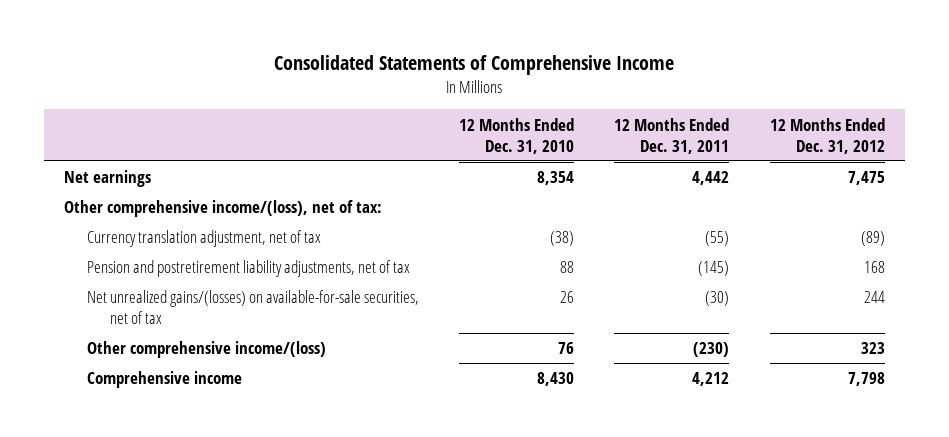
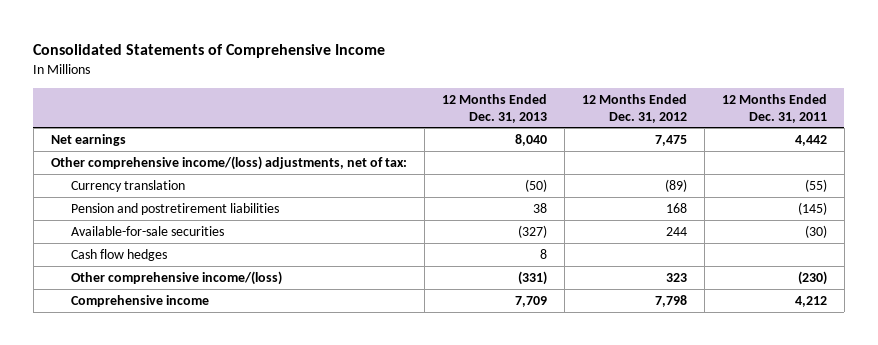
- | 12 Months Ended Dec. 31, 2010 | 12 Months Ended Dec. 31, 2011 | 12 Months Ended Dec. 31, 2012
+ | 12 Months Ended Dec. 31, 2013 | 12 Months Ended Dec. 31, 2012 | 12 Months Ended Dec. 31, 2011
- Other comprehensive income/(loss), net of tax:
- Currency translation adjustment, net of tax | (38) | (55) | (89)
- Pension and postretirement liability adjustments, net of tax | 88 | (145) | 168
- Net unrealized gains/(losses) on available-for-sale securities, net of tax | 26 | (30) | 244
+ Other comprehensive income/(loss) adjustments, net of tax:
+ Currency translation | (50) | (89) | (55)
+ Pension and postretirement liabilities | 38 | 168 | (145)
+ Available-for-sale securities | (327) | 244 | (30)
+ Cash flow hedges | 8 | |

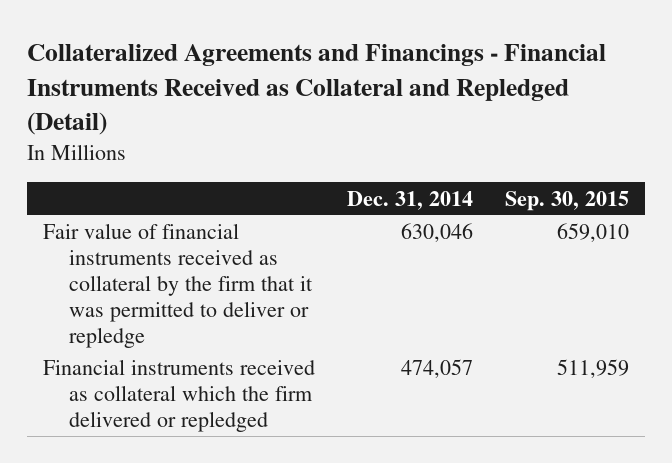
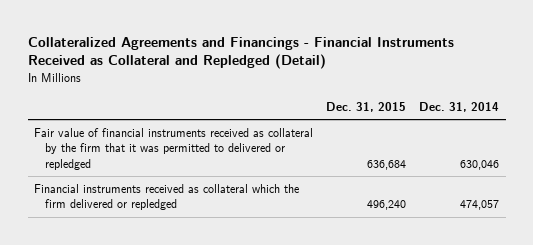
- | Dec. 31, 2014 | Sep. 30, 2015
+ | Dec. 31, 2015 | Dec. 31, 2014
- Fair value of financial instruments received as collateral by the firm that it was permitted to deliver or repledge | 630,046 | 659,010
+ Fair value of financial instruments received as collateral by the firm that it was permitted to delivered or repledged | 636,684 | 630,046

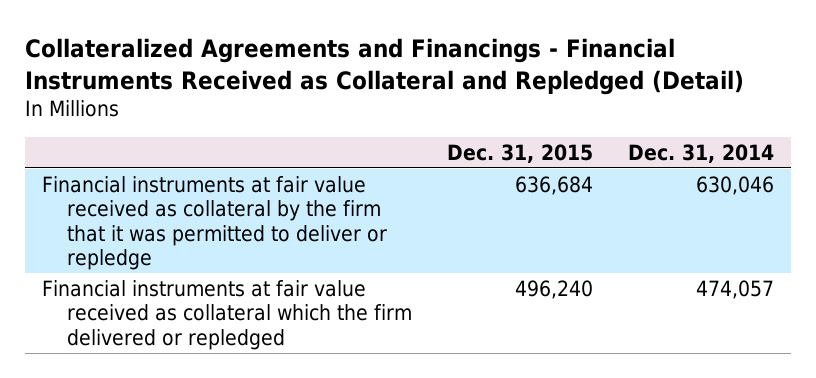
- Fair value of financial instruments received as collateral by the firm that it was permitted to delivered or repledged | 636,684 | 630,046
- Financial instruments received as collateral which the firm delivered or repledged | 496,240 | 474,057
+ Financial instruments at fair value received as collateral by the firm that it was permitted to deliver or repledge | 636,684 | 630,046
+ Financial instruments at fair value received as collateral which the firm delivered or repledged | 496,240 | 474,057

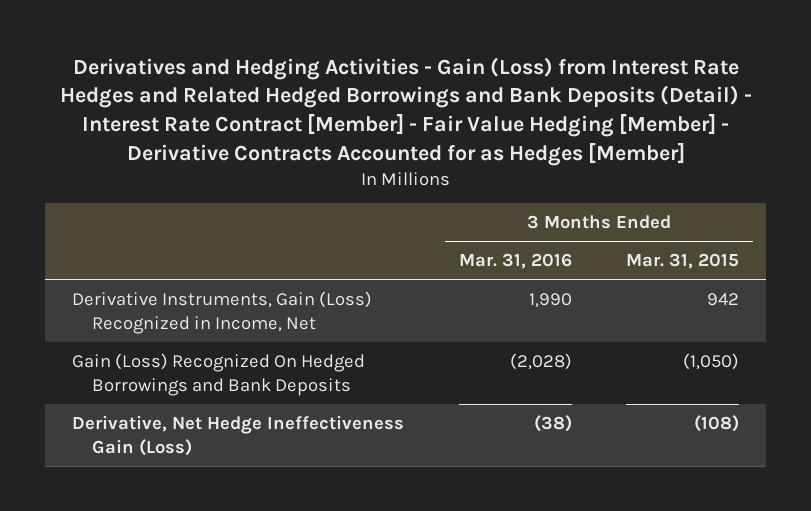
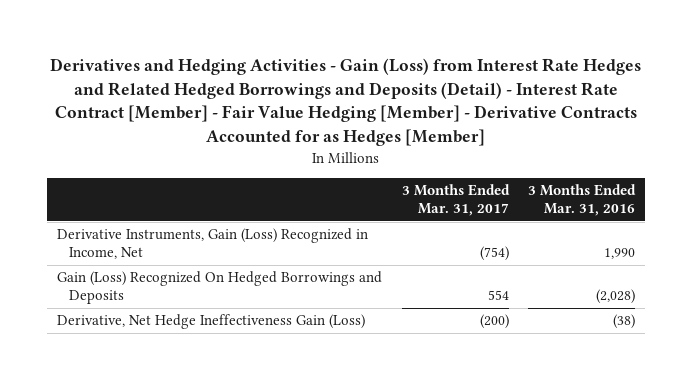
- Derivatives and Hedging Activities - Gain (Loss) from Interest Rate Hedges and Related Hedged Borrowings and Bank Deposits (Detail) - Interest Rate Contract [Member] - Fair Value Hedging [Member] - Derivative Contracts Accounted for as Hedges [Member]
+ Derivatives and Hedging Activities - Gain (Loss) from Interest Rate Hedges and Related Hedged Borrowings and Deposits (Detail) - Interest Rate Contract [Member] - Fair Value Hedging [Member] - Derivative Contracts Accounted for as Hedges [Member]
- | 3 Months Ended Mar. 31, 2016 | 3 Months Ended Mar. 31, 2015
+ | 3 Months Ended Mar. 31, 2017 | 3 Months Ended Mar. 31, 2016
- Gain (Loss) Recognized On Hedged Borrowings and Bank Deposits | (2,028) | (1,050)
+ Gain (Loss) Recognized On Hedged Borrowings and Deposits | 554 | (2,028)

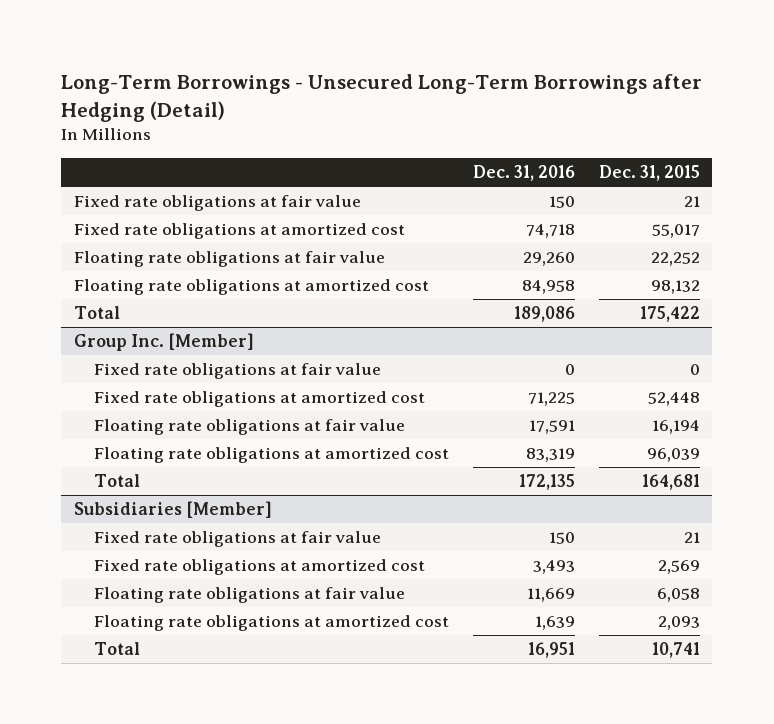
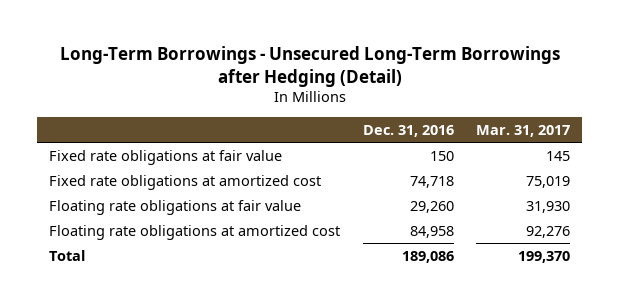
- | Dec. 31, 2016 | Dec. 31, 2015
+ | Dec. 31, 2016 | Mar. 31, 2017
- Group Inc. [Member]
- Fixed rate obligations at fair value | 0 | 0
- Fixed rate obligations at amortized cost | 71,225 | 52,448
- Floating rate obligations at fair value | 17,591 | 16,194
- Floating rate obligations at amortized cost | 83,319 | 96,039
- Total | 172,135 | 164,681
- Subsidiaries [Member]
- Fixed rate obligations at fair value | 150 | 21
- Fixed rate obligations at amortized cost | 3,493 | 2,569
- Floating rate obligations at fair value | 11,669 | 6,058
- Floating rate obligations at amortized cost | 1,639 | 2,093
- Total | 16,951 | 10,741

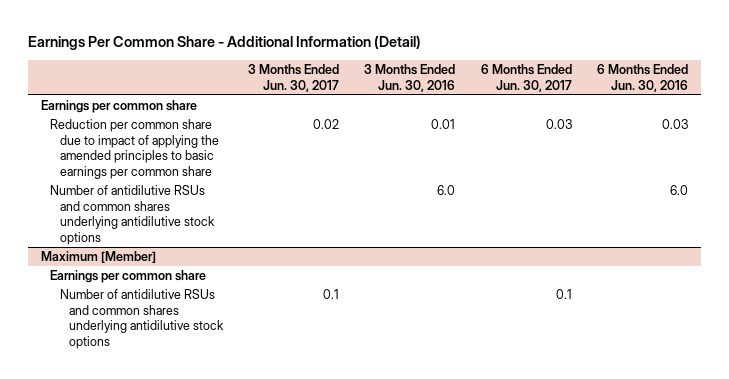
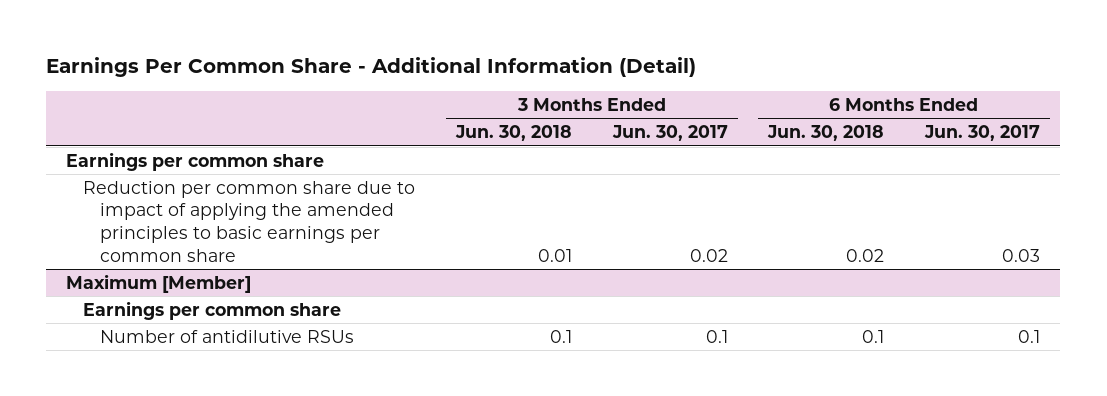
- | 3 Months Ended Jun. 30, 2017 | 3 Months Ended Jun. 30, 2016 | 6 Months Ended Jun. 30, 2017 | 6 Months Ended Jun. 30, 2016
+ | 3 Months Ended Jun. 30, 2018 | 3 Months Ended Jun. 30, 2017 | 6 Months Ended Jun. 30, 2018 | 6 Months Ended Jun. 30, 2017
- Number of antidilutive RSUs and common shares underlying antidilutive stock options | | 6.0 | | 6.0
@ Maximum [Member]
- Number of antidilutive RSUs and common shares underlying antidilutive stock options | 0.1 | | 0.1 |
+ Number of antidilutive RSUs | 0.1 | 0.1 | 0.1 | 0.1

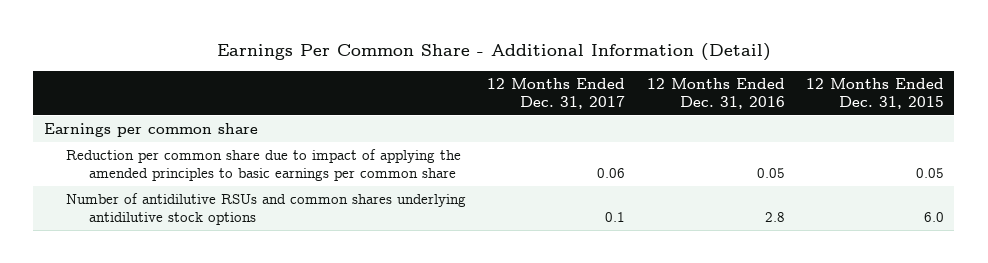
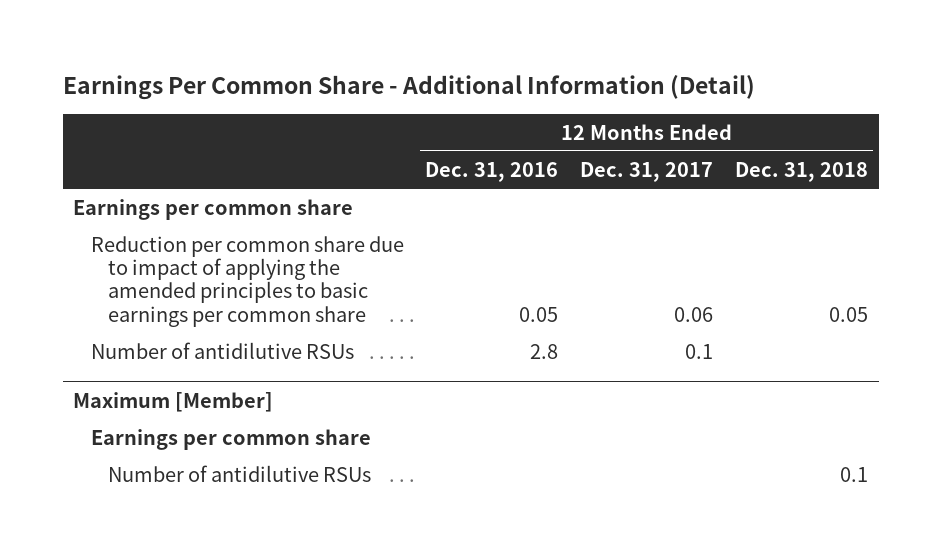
- | 12 Months Ended Dec. 31, 2017 | 12 Months Ended Dec. 31, 2016 | 12 Months Ended Dec. 31, 2015
+ | 12 Months Ended Dec. 31, 2016 | 12 Months Ended Dec. 31, 2017 | 12 Months Ended Dec. 31, 2018
- Number of antidilutive RSUs and common shares underlying antidilutive stock options | 0.1 | 2.8 | 6.0
+ Number of antidilutive RSUs | 2.8 | 0.1 |
+ Maximum [Member]
+ Earnings per common share
+ Number of antidilutive RSUs | | | 0.1

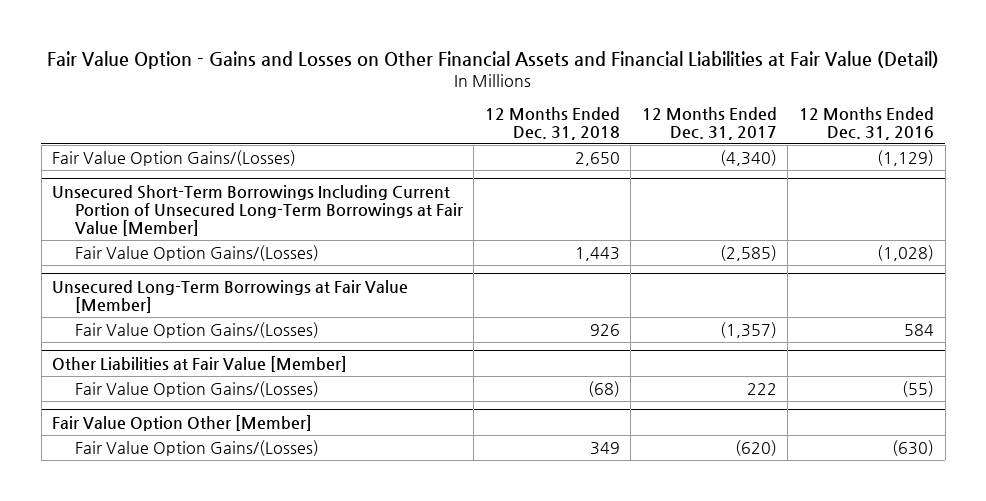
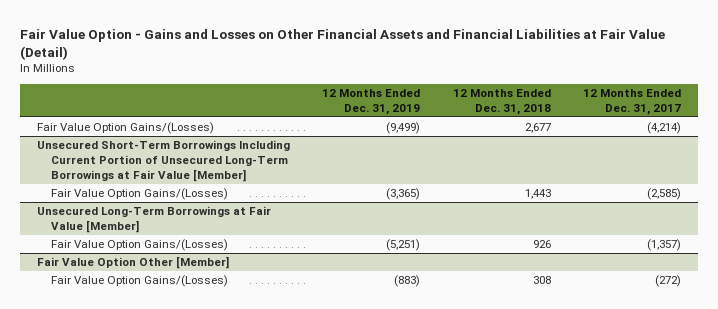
- | 12 Months Ended Dec. 31, 2018 | 12 Months Ended Dec. 31, 2017 | 12 Months Ended Dec. 31, 2016
+ | 12 Months Ended Dec. 31, 2019 | 12 Months Ended Dec. 31, 2018 | 12 Months Ended Dec. 31, 2017
- Fair Value Option Gains/(Losses) | 2,650 | (4,340) | (1,129)
+ Fair Value Option Gains/(Losses) | (9,499) | 2,677 | (4,214)
- Other Liabilities at Fair Value [Member]
- Fair Value Option Gains/(Losses) | (68) | 222 | (55)
@ Fair Value Option Other [Member]
- Fair Value Option Gains/(Losses) | 349 | (620) | (630)
+ Fair Value Option Gains/(Losses) | (883) | 308 | (272)

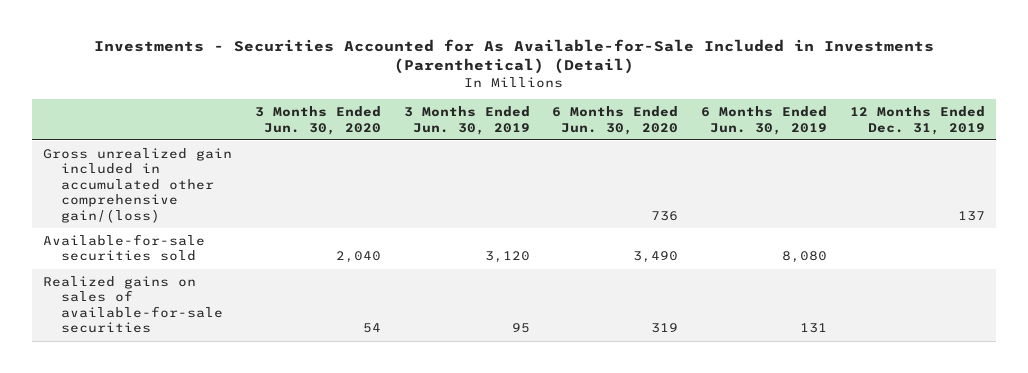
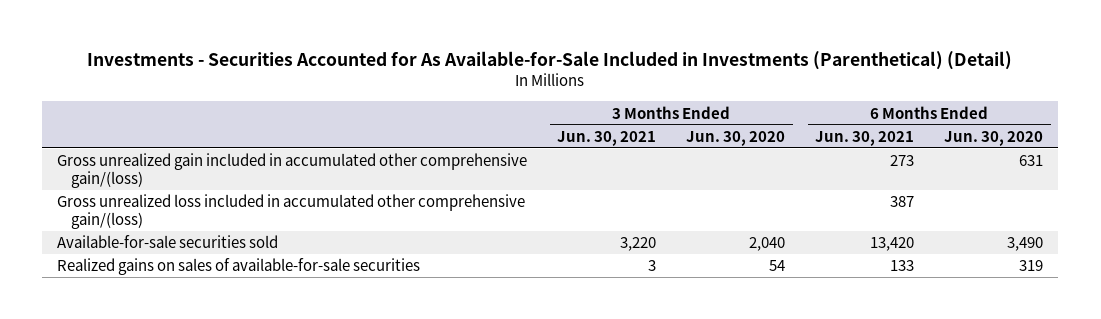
- | 3 Months Ended Jun. 30, 2020 | 3 Months Ended Jun. 30, 2019 | 6 Months Ended Jun. 30, 2020 | 6 Months Ended Jun. 30, 2019 | 12 Months Ended Dec. 31, 2019
+ | 3 Months Ended Jun. 30, 2021 | 3 Months Ended Jun. 30, 2020 | 6 Months Ended Jun. 30, 2021 | 6 Months Ended Jun. 30, 2020
- Gross unrealized gain included in accumulated other comprehensive gain/(loss) | | | 736 | | 137
+ Gross unrealized gain included in accumulated other comprehensive gain/(loss) | | | 273 | 631
+ Gross unrealized loss included in accumulated other comprehensive gain/(loss) | | | 387 |

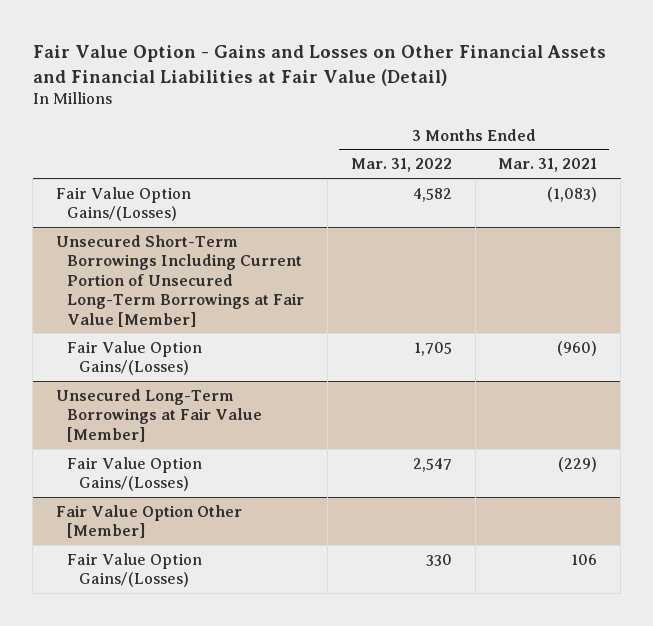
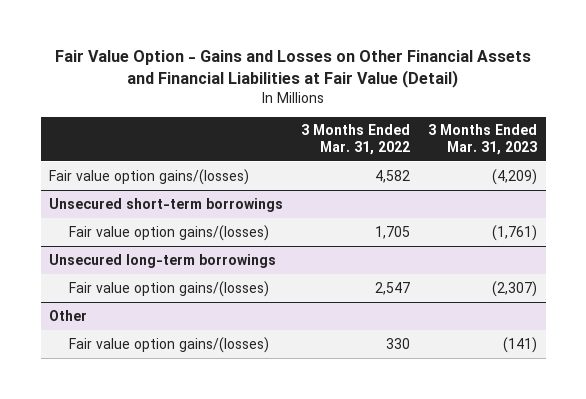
- | 3 Months Ended Mar. 31, 2022 | 3 Months Ended Mar. 31, 2021
+ | 3 Months Ended Mar. 31, 2022 | 3 Months Ended Mar. 31, 2023
- Fair Value Option Gains/(Losses) | 4,582 | (1,083)
- Unsecured Short-Term Borrowings Including Current Portion of Unsecured Long-Term Borrowings at Fair Value [Member]
- Fair Value Option Gains/(Losses) | 1,705 | (960)
- Unsecured Long-Term Borrowings at Fair Value [Member]
- Fair Value Option Gains/(Losses) | 2,547 | (229)
- Fair Value Option Other [Member]
- Fair Value Option Gains/(Losses) | 330 | 106
+ Fair value option gains/(losses) | 4,582 | (4,209)
+ Unsecured short-term borrowings
+ Fair value option gains/(losses) | 1,705 | (1,761)
+ Unsecured long-term borrowings
+ Fair value option gains/(losses) | 2,547 | (2,307)
+ Other
+ Fair value option gains/(losses) | 330 | (141)

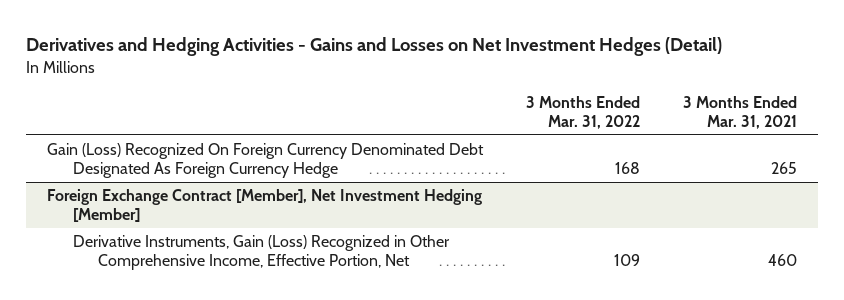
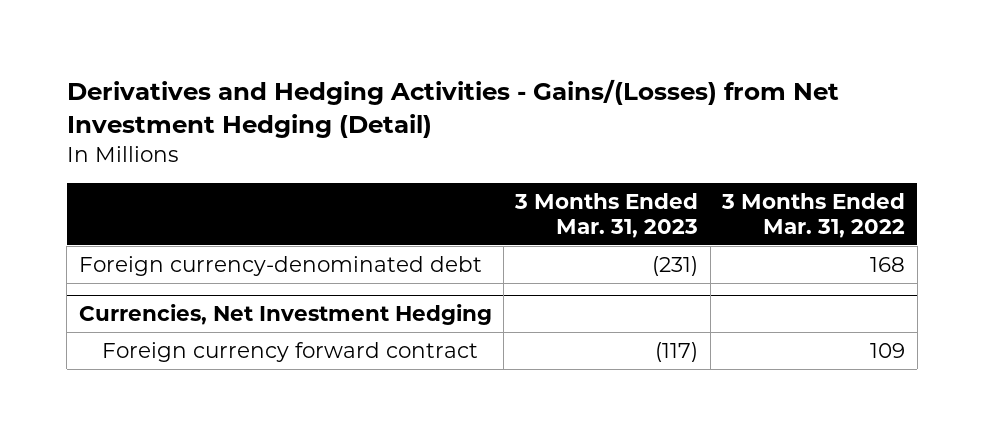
- Derivatives and Hedging Activities - Gains and Losses on Net Investment Hedges (Detail)
+ Derivatives and Hedging Activities - Gains/(Losses) from Net Investment Hedging (Detail)
- | 3 Months Ended Mar. 31, 2022 | 3 Months Ended Mar. 31, 2021
+ | 3 Months Ended Mar. 31, 2023 | 3 Months Ended Mar. 31, 2022
- Gain (Loss) Recognized On Foreign Currency Denominated Debt Designated As Foreign Currency Hedge | 168 | 265
- Foreign Exchange Contract [Member], Net Investment Hedging [Member]
- Derivative Instruments, Gain (Loss) Recognized in Other Comprehensive Income, Effective Portion, Net | 109 | 460
+ Foreign currency-denominated debt | (231) | 168
+ Currencies, Net Investment Hedging
+ Foreign currency forward contract | (117) | 109

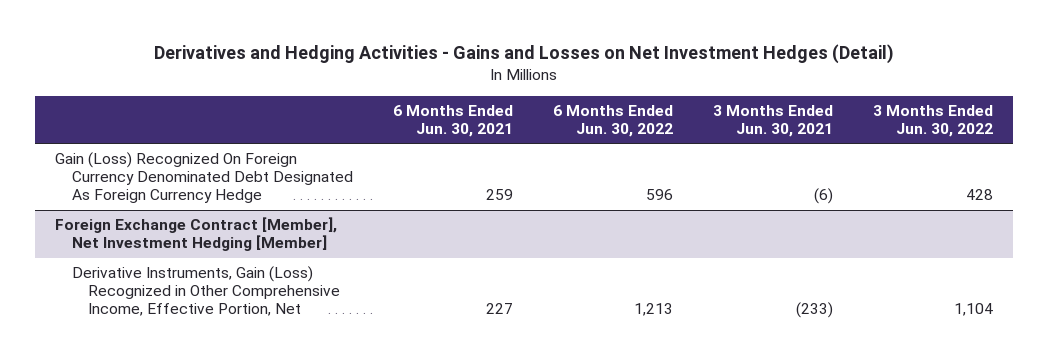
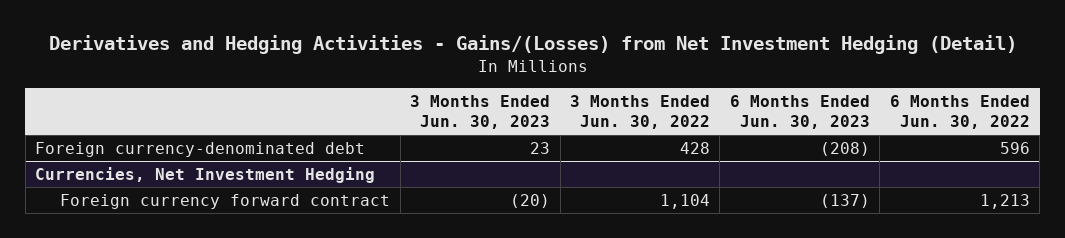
- Derivatives and Hedging Activities - Gains and Losses on Net Investment Hedges (Detail)
+ Derivatives and Hedging Activities - Gains/(Losses) from Net Investment Hedging (Detail)
- | 6 Months Ended Jun. 30, 2021 | 6 Months Ended Jun. 30, 2022 | 3 Months Ended Jun. 30, 2021 | 3 Months Ended Jun. 30, 2022
+ | 3 Months Ended Jun. 30, 2023 | 3 Months Ended Jun. 30, 2022 | 6 Months Ended Jun. 30, 2023 | 6 Months Ended Jun. 30, 2022
- Gain (Loss) Recognized On Foreign Currency Denominated Debt Designated As Foreign Currency Hedge | 259 | 596 | (6) | 428
- Foreign Exchange Contract [Member], Net Investment Hedging [Member]
- Derivative Instruments, Gain (Loss) Recognized in Other Comprehensive Income, Effective Portion, Net | 227 | 1,213 | (233) | 1,104
+ Foreign currency-denominated debt | 23 | 428 | (208) | 596
+ Currencies, Net Investment Hedging
+ Foreign currency forward contract | (20) | 1,104 | (137) | 1,213

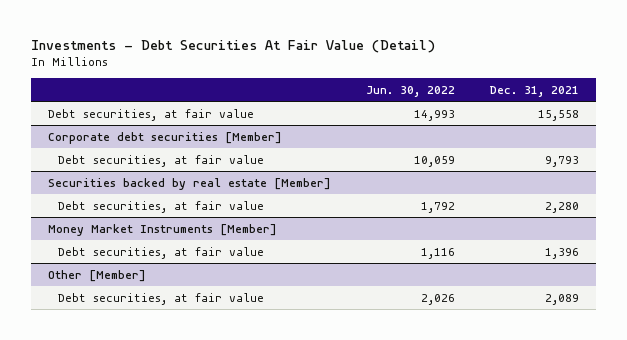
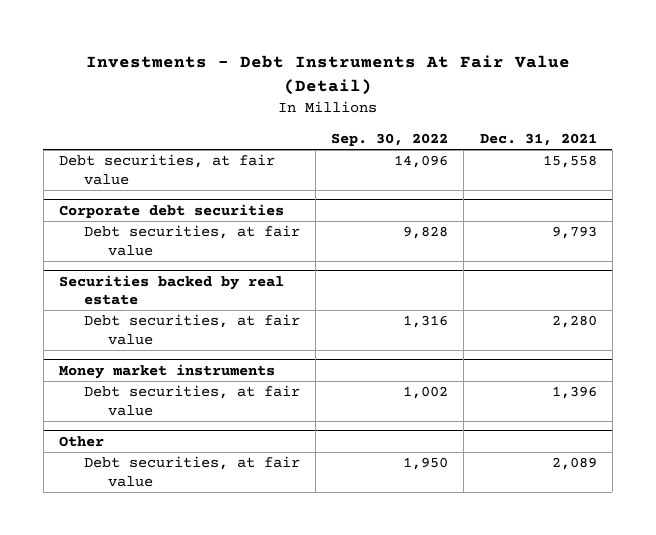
- Investments - Debt Securities At Fair Value (Detail)
+ Investments - Debt Instruments At Fair Value (Detail)
- | Jun. 30, 2022 | Dec. 31, 2021
+ | Sep. 30, 2022 | Dec. 31, 2021
- Corporate debt securities [Member]
+ Corporate debt securities
- Securities backed by real estate [Member]
+ Securities backed by real estate
- Money Market Instruments [Member]
+ Money market instruments
- Other [Member]
+ Other

